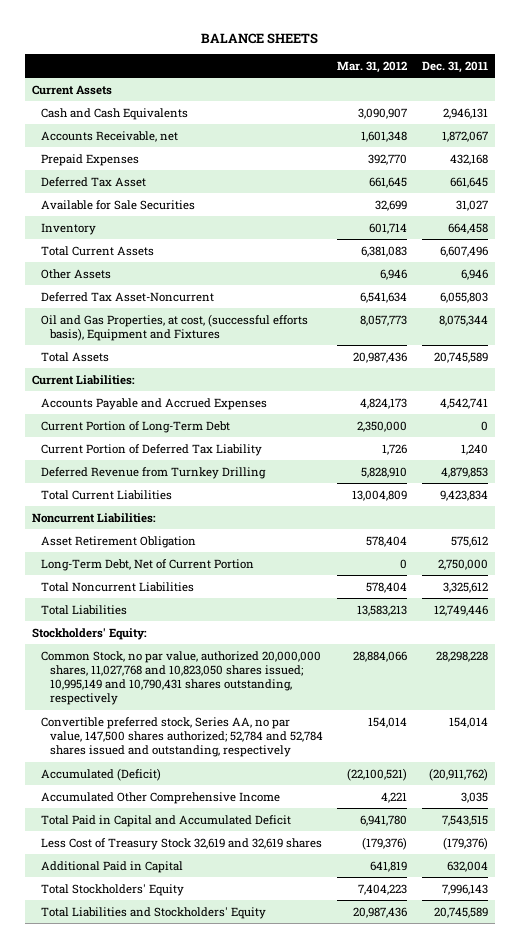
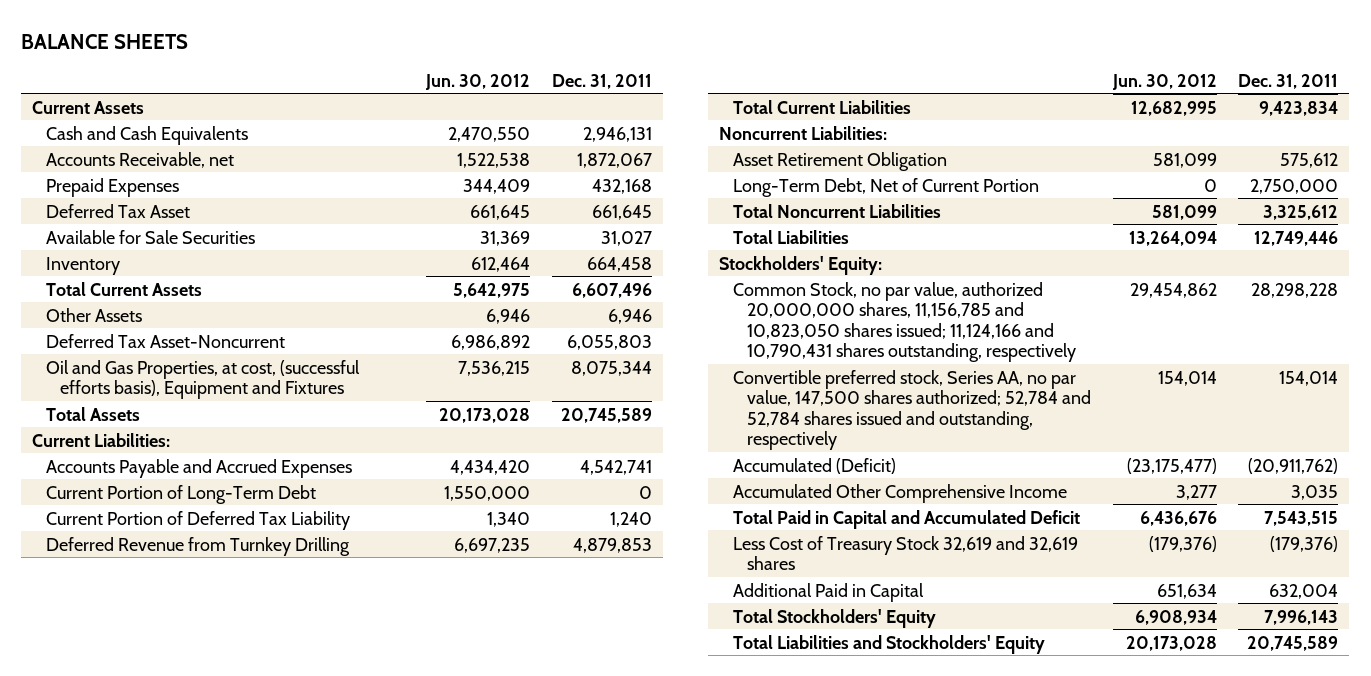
- | Mar. 31, 2012 | Dec. 31, 2011
+ | Jun. 30, 2012 | Dec. 31, 2011
- Common Stock, no par value, authorized 20,000,000 shares, 11,027,768 and 10,823,050 shares issued; 10,995,149 and 10,790,431 shares outstanding, respectively | 28,884,066 | 28,298,228
+ Common Stock, no par value, authorized 20,000,000 shares, 11,156,785 and 10,823,050 shares issued; 11,124,166 and 10,790,431 shares outstanding, respectively | 29,454,862 | 28,298,228

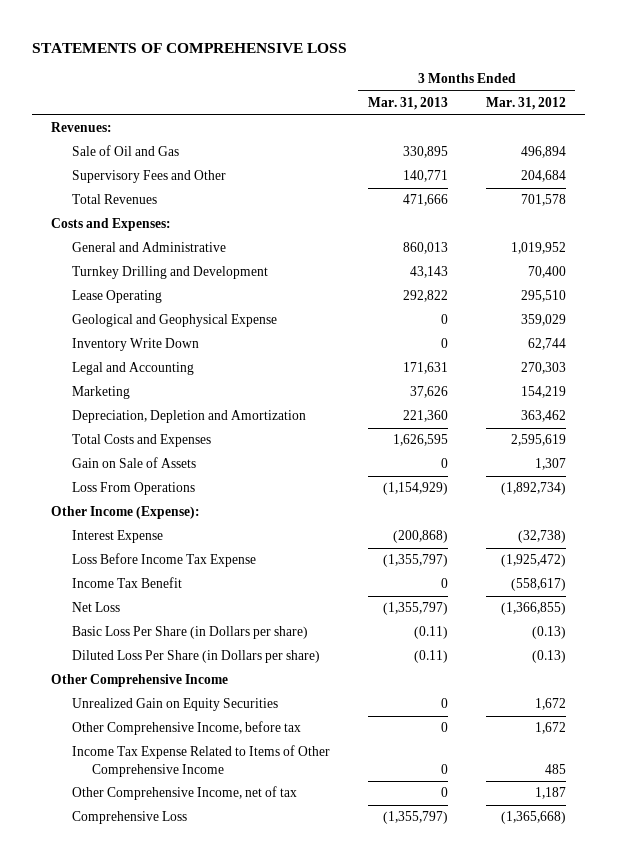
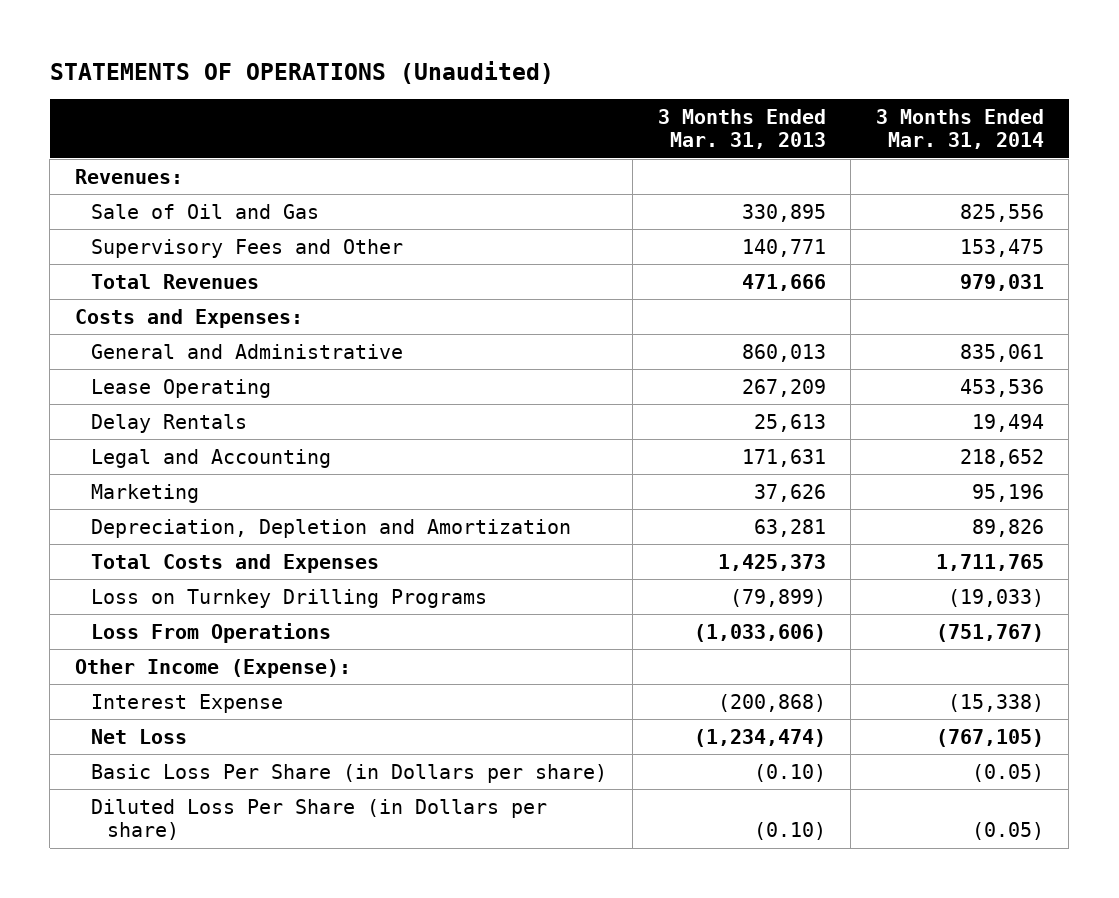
- STATEMENTS OF COMPREHENSIVE LOSS
+ STATEMENTS OF OPERATIONS (Unaudited)
- | 3 Months Ended Mar. 31, 2013 | 3 Months Ended Mar. 31, 2012
+ | 3 Months Ended Mar. 31, 2013 | 3 Months Ended Mar. 31, 2014
- Turnkey Drilling and Development | 43,143 | 70,400
- Lease Operating | 292,822 | 295,510
- Geological and Geophysical Expense | 0 | 359,029
- Inventory Write Down | 0 | 62,744
+ Lease Operating | 267,209 | 453,536
+ Delay Rentals | 25,613 | 19,494
- Depreciation, Depletion and Amortization | 221,360 | 363,462
- Total Costs and Expenses | 1,626,595 | 2,595,619
- Gain on Sale of Assets | 0 | 1,307
- Loss From Operations | (1,154,929) | (1,892,734)
+ Depreciation, Depletion and Amortization | 63,281 | 89,826
+ Total Costs and Expenses | 1,425,373 | 1,711,765
+ Loss on Turnkey Drilling Programs | (79,899) | (19,033)
+ Loss From Operations | (1,033,606) | (751,767)
- Loss Before Income Tax Expense | (1,355,797) | (1,925,472)
- Income Tax Benefit | 0 | (558,617)
- Net Loss | (1,355,797) | (1,366,855)
- Basic Loss Per Share (in Dollars per share) | (0.11) | (0.13)
- Diluted Loss Per Share (in Dollars per share) | (0.11) | (0.13)
- Other Comprehensive Income
- Unrealized Gain on Equity Securities | 0 | 1,672
- Other Comprehensive Income, before tax | 0 | 1,672
- Income Tax Expense Related to Items of Other Comprehensive Income | 0 | 485
- Other Comprehensive Income, net of tax | 0 | 1,187
- Comprehensive Loss | (1,355,797) | (1,365,668)
+ Net Loss | (1,234,474) | (767,105)
+ Basic Loss Per Share (in Dollars per share) | (0.10) | (0.05)
+ Diluted Loss Per Share (in Dollars per share) | (0.10) | (0.05)

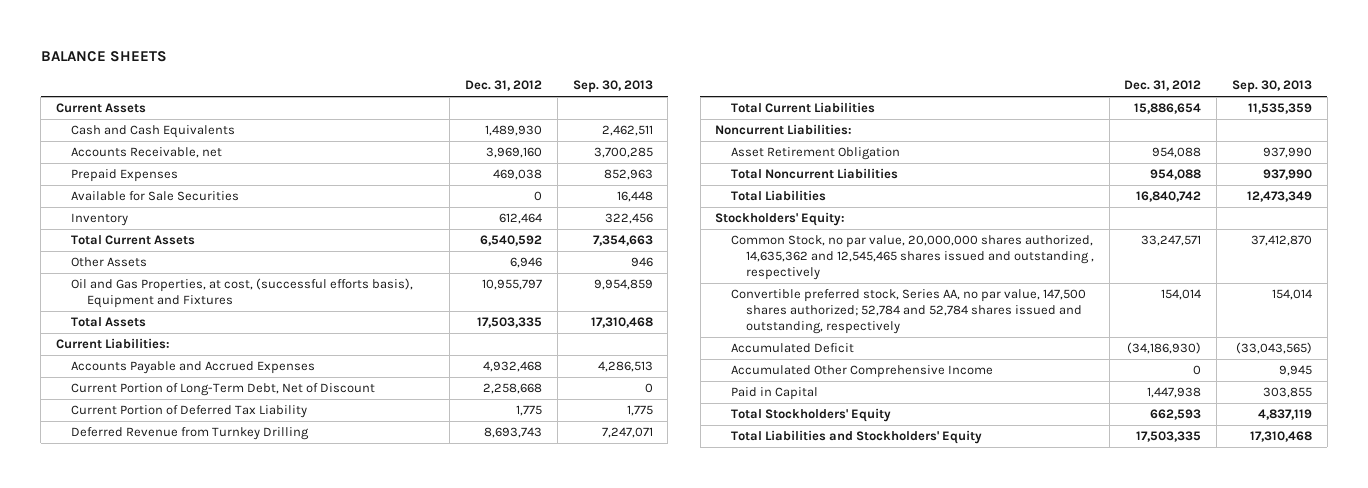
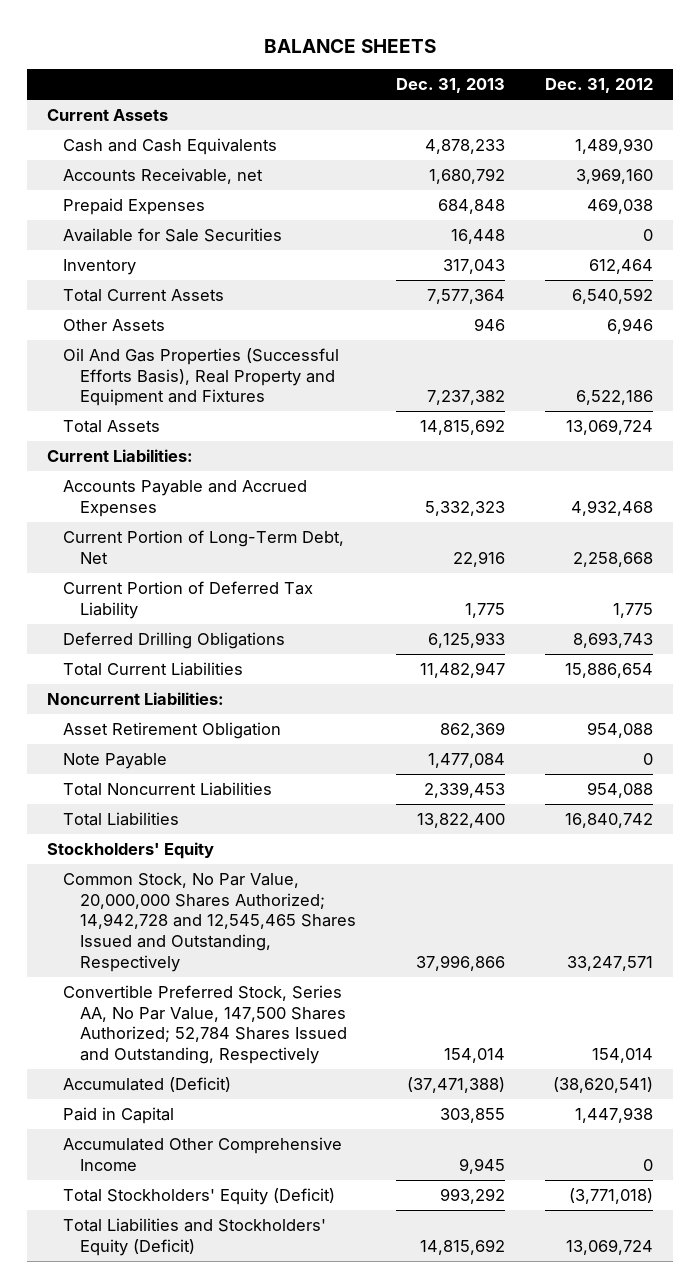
- | Dec. 31, 2012 | Sep. 30, 2013
+ | Dec. 31, 2013 | Dec. 31, 2012
- Oil and Gas Properties, at cost, (successful efforts basis), Equipment and Fixtures | 10,955,797 | 9,954,859
- Total Assets | 17,503,335 | 17,310,468
+ Oil And Gas Properties (Successful Efforts Basis), Real Property and Equipment and Fixtures | 7,237,382 | 6,522,186
+ Total Assets | 14,815,692 | 13,069,724
- Current Portion of Long-Term Debt, Net of Discount | 2,258,668 | 0
+ Current Portion of Long-Term Debt, Net | 22,916 | 2,258,668
- Deferred Revenue from Turnkey Drilling | 8,693,743 | 7,247,071
+ Deferred Drilling Obligations | 6,125,933 | 8,693,743
+ Note Payable | 1,477,084 | 0
- Stockholders' Equity:
- Common Stock, no par value, 20,000,000 shares authorized, 14,635,362 and 12,545,465 shares issued and outstanding , respectively | 33,247,571 | 37,412,870
- Convertible preferred stock, Series AA, no par value, 147,500 shares authorized; 52,784 and 52,784 shares issued and outstanding, respectively | 154,014 | 154,014
- Accumulated Deficit | (34,186,930) | (33,043,565)
+ Stockholders' Equity
+ Common Stock, No Par Value, 20,000,000 Shares Authorized; 14,942,728 and 12,545,465 Shares Issued and Outstanding, Respectively | 37,996,866 | 33,247,571
+ Convertible Preferred Stock, Series AA, No Par Value, 147,500 Shares Authorized; 52,784 Shares Issued and Outstanding, Respectively | 154,014 | 154,014
+ Accumulated (Deficit) | (37,471,388) | (38,620,541)
- Total Stockholders' Equity | 662,593 | 4,837,119
- Total Liabilities and Stockholders' Equity | 17,503,335 | 17,310,468
moved down: Accumulated Other Comprehensive Income | 9,945 | 0
+ Total Stockholders' Equity (Deficit) | 993,292 | (3,771,018)
+ Total Liabilities and Stockholders' Equity (Deficit) | 14,815,692 | 13,069,724

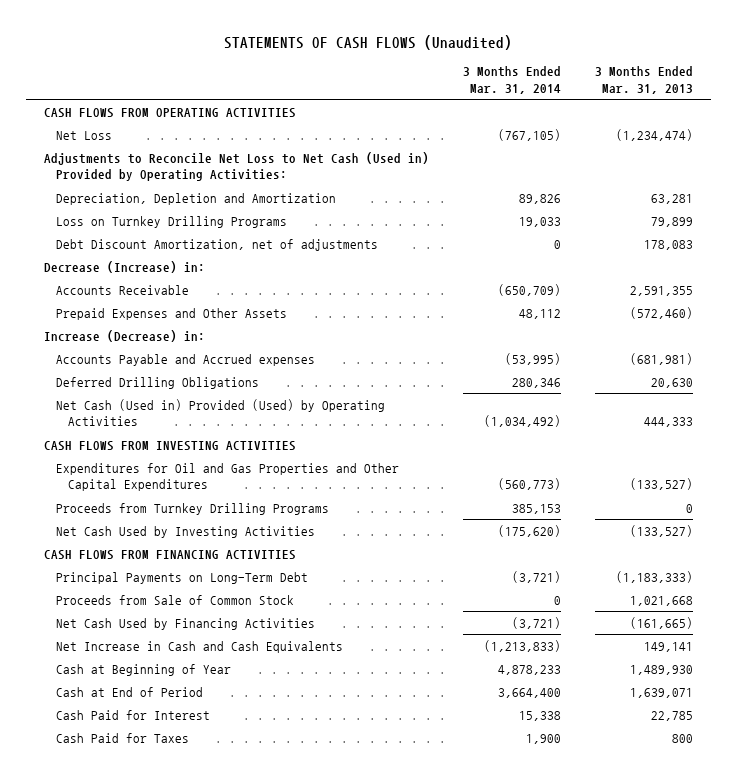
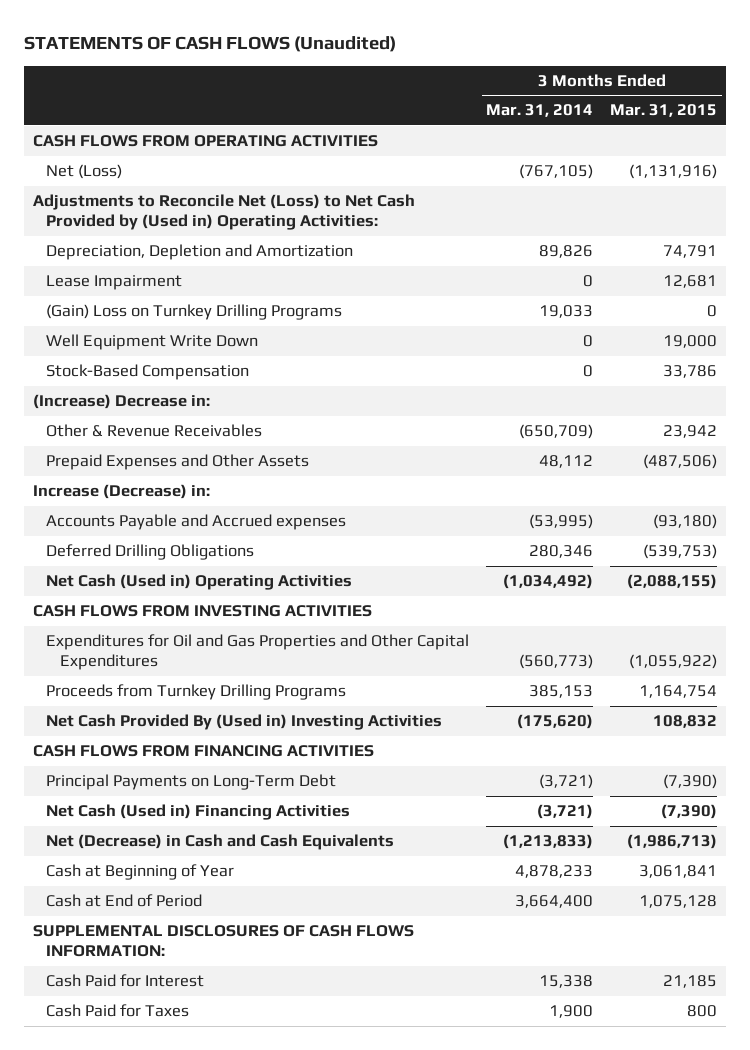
- | 3 Months Ended Mar. 31, 2014 | 3 Months Ended Mar. 31, 2013
+ | 3 Months Ended Mar. 31, 2014 | 3 Months Ended Mar. 31, 2015
- Net Loss | (767,105) | (1,234,474)
- Adjustments to Reconcile Net Loss to Net Cash (Used in) Provided by Operating Activities:
+ Net (Loss) | (767,105) | (1,131,916)
+ Adjustments to Reconcile Net (Loss) to Net Cash Provided by (Used in) Operating Activities:
- Loss on Turnkey Drilling Programs | 19,033 | 79,899
- Debt Discount Amortization, net of adjustments | 0 | 178,083
- Decrease (Increase) in:
- Accounts Receivable | (650,709) | 2,591,355
+ Lease Impairment | 0 | 12,681
+ (Gain) Loss on Turnkey Drilling Programs | 19,033 | 0
+ Well Equipment Write Down | 0 | 19,000
+ Stock-Based Compensation | 0 | 33,786
+ (Increase) Decrease in:
+ Other & Revenue Receivables | (650,709) | 23,942
- Net Cash (Used in) Provided (Used) by Operating Activities | (1,034,492) | 444,333
+ Net Cash (Used in) Operating Activities | (1,034,492) | (2,088,155)
- Net Cash Used by Investing Activities | (175,620) | (133,527)
+ Net Cash Provided By (Used in) Investing Activities | (175,620) | 108,832
- Proceeds from Sale of Common Stock | 0 | 1,021,668
- Net Cash Used by Financing Activities | (3,721) | (161,665)
- Net Increase in Cash and Cash Equivalents | (1,213,833) | 149,141
+ Net Cash (Used in) Financing Activities | (3,721) | (7,390)
+ Net (Decrease) in Cash and Cash Equivalents | (1,213,833) | (1,986,713)
+ SUPPLEMENTAL DISCLOSURES OF CASH FLOWS INFORMATION:

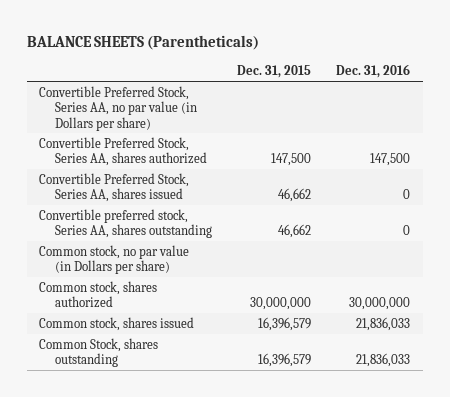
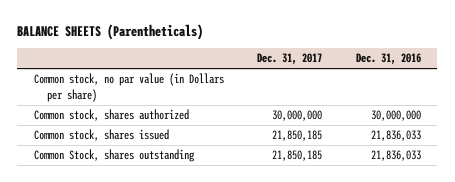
- | Dec. 31, 2015 | Dec. 31, 2016
+ | Dec. 31, 2017 | Dec. 31, 2016
- Convertible Preferred Stock, Series AA, no par value (in Dollars per share)
- Convertible Preferred Stock, Series AA, shares authorized | 147,500 | 147,500
- Convertible Preferred Stock, Series AA, shares issued | 46,662 | 0
- Convertible preferred stock, Series AA, shares outstanding | 46,662 | 0

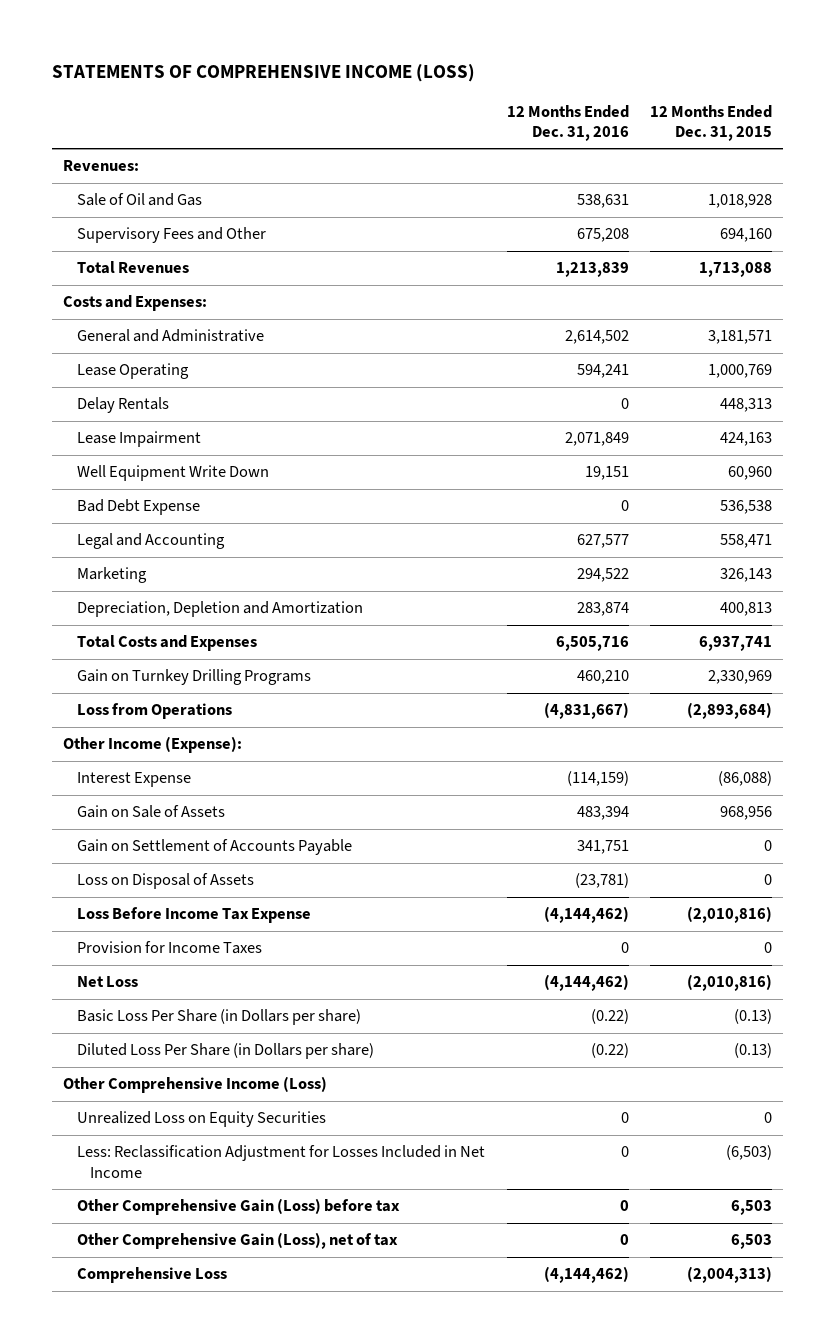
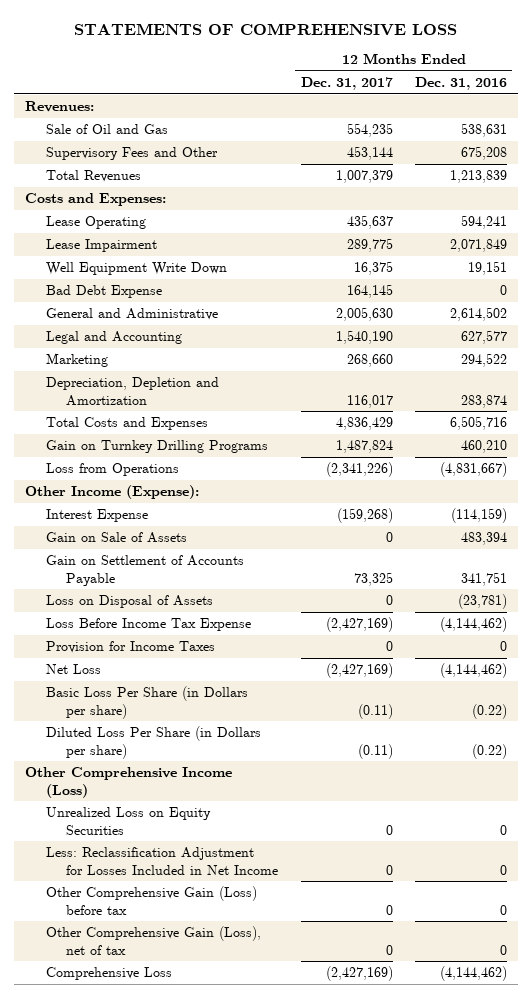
- STATEMENTS OF COMPREHENSIVE INCOME (LOSS)
+ STATEMENTS OF COMPREHENSIVE LOSS
- | 12 Months Ended Dec. 31, 2016 | 12 Months Ended Dec. 31, 2015
+ | 12 Months Ended Dec. 31, 2017 | 12 Months Ended Dec. 31, 2016
- Delay Rentals | 0 | 448,313
moved down: General and Administrative | 2,005,630 | 2,614,502

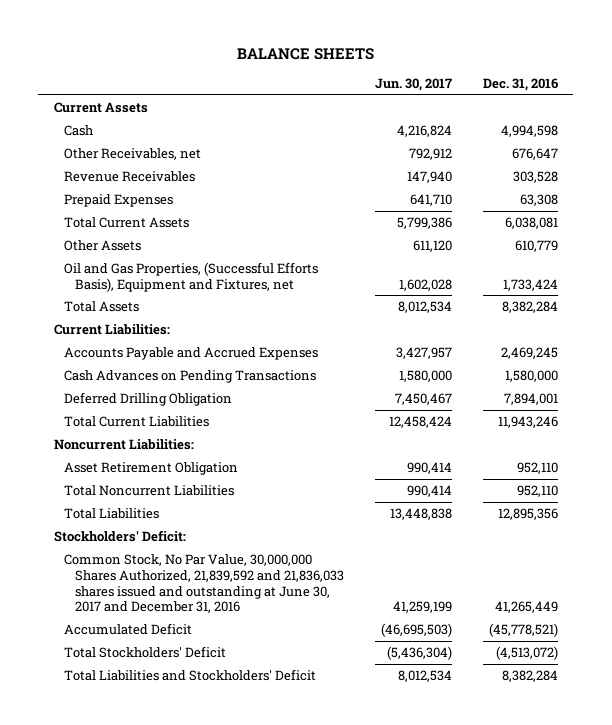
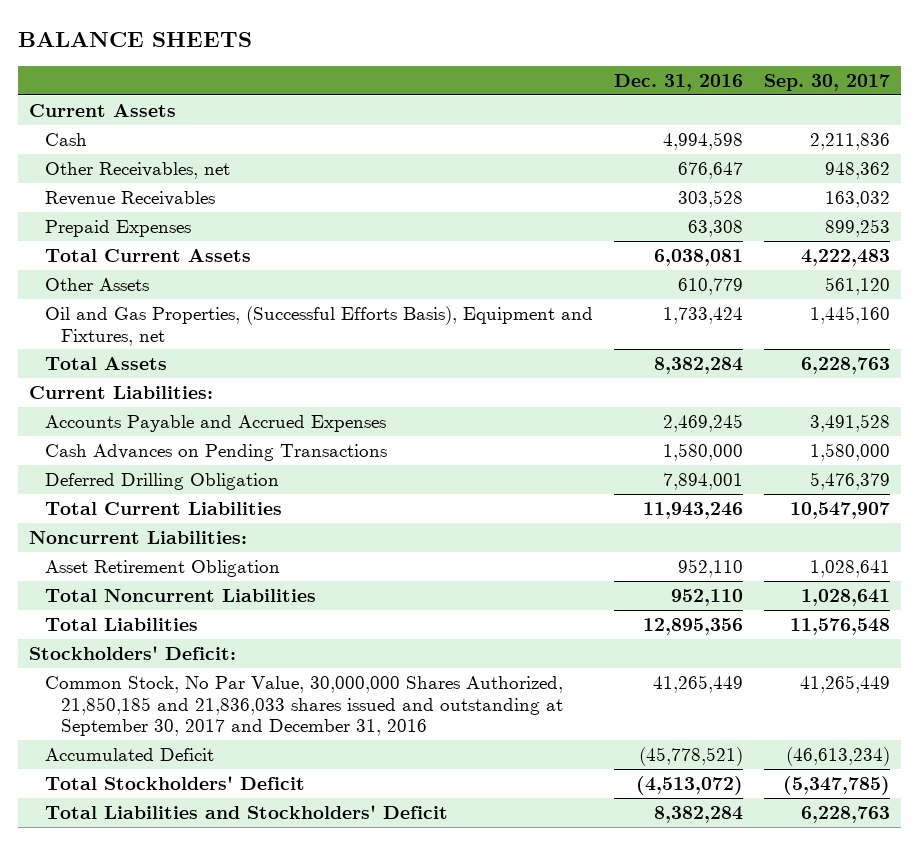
- | Jun. 30, 2017 | Dec. 31, 2016
+ | Dec. 31, 2016 | Sep. 30, 2017
- Common Stock, No Par Value, 30,000,000 Shares Authorized, 21,839,592 and 21,836,033 shares issued and outstanding at June 30, 2017 and December 31, 2016 | 41,259,199 | 41,265,449
+ Common Stock, No Par Value, 30,000,000 Shares Authorized, 21,850,185 and 21,836,033 shares issued and outstanding at September 30, 2017 and December 31, 2016 | 41,265,449 | 41,265,449

